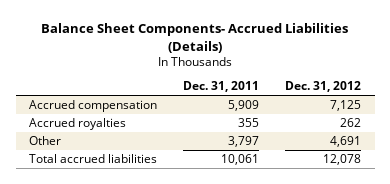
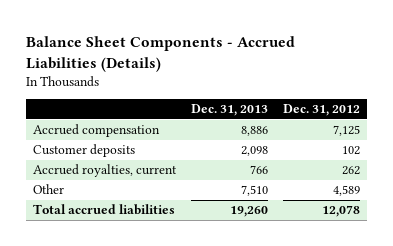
- Balance Sheet Components- Accrued Liabilities (Details)
+ Balance Sheet Components - Accrued Liabilities (Details)
- | Dec. 31, 2011 | Dec. 31, 2012
+ | Dec. 31, 2013 | Dec. 31, 2012
- Accrued royalties | 355 | 262
- Other | 3,797 | 4,691
+ Customer deposits | 2,098 | 102
+ Accrued royalties, current | 766 | 262
+ Other | 7,510 | 4,589

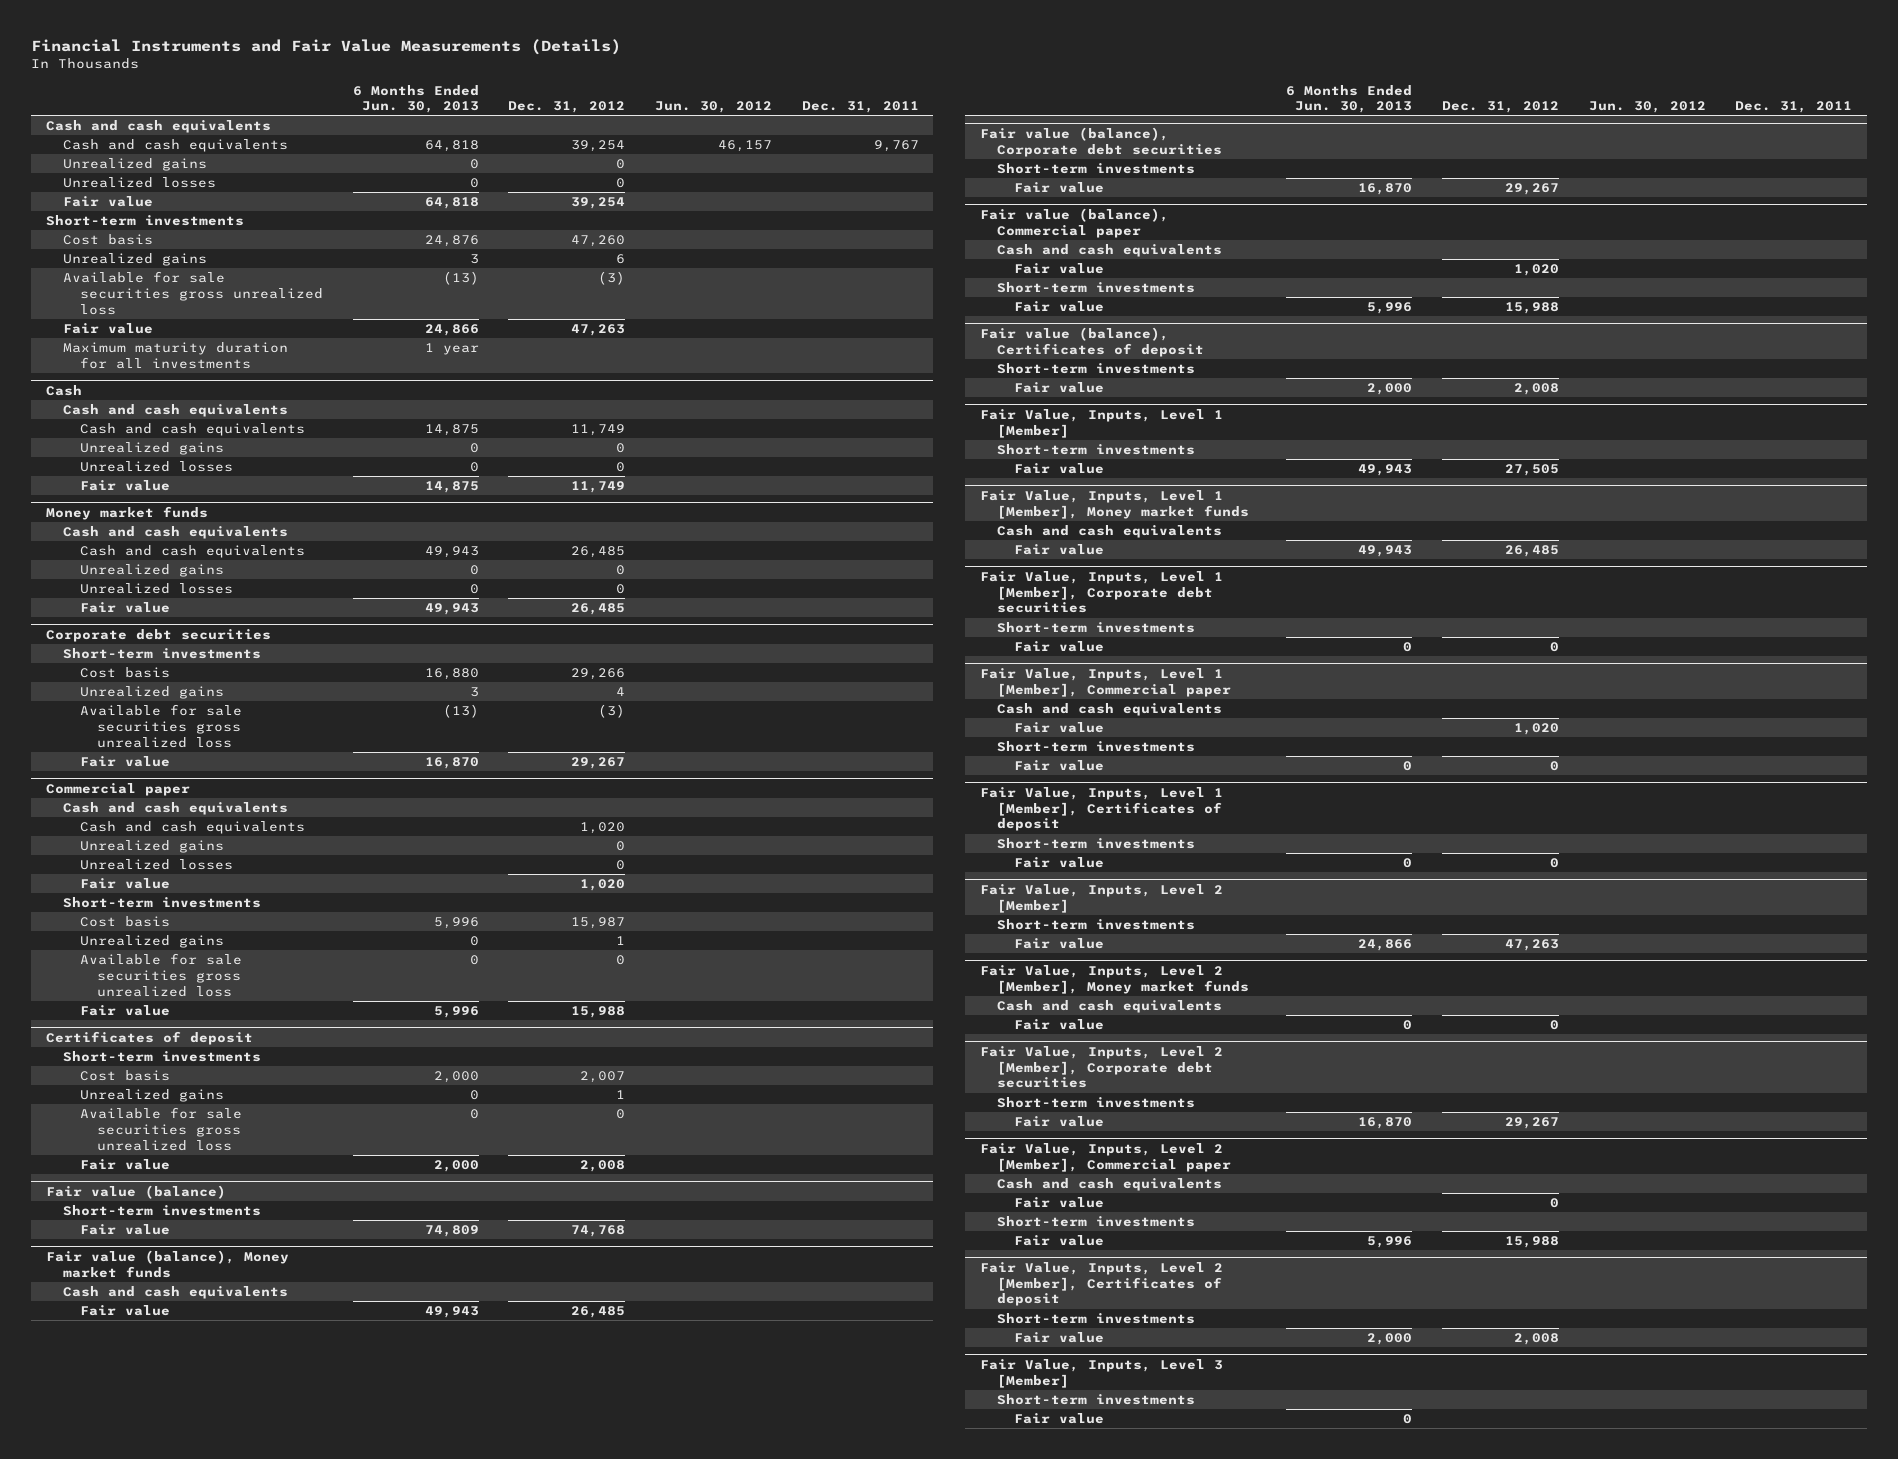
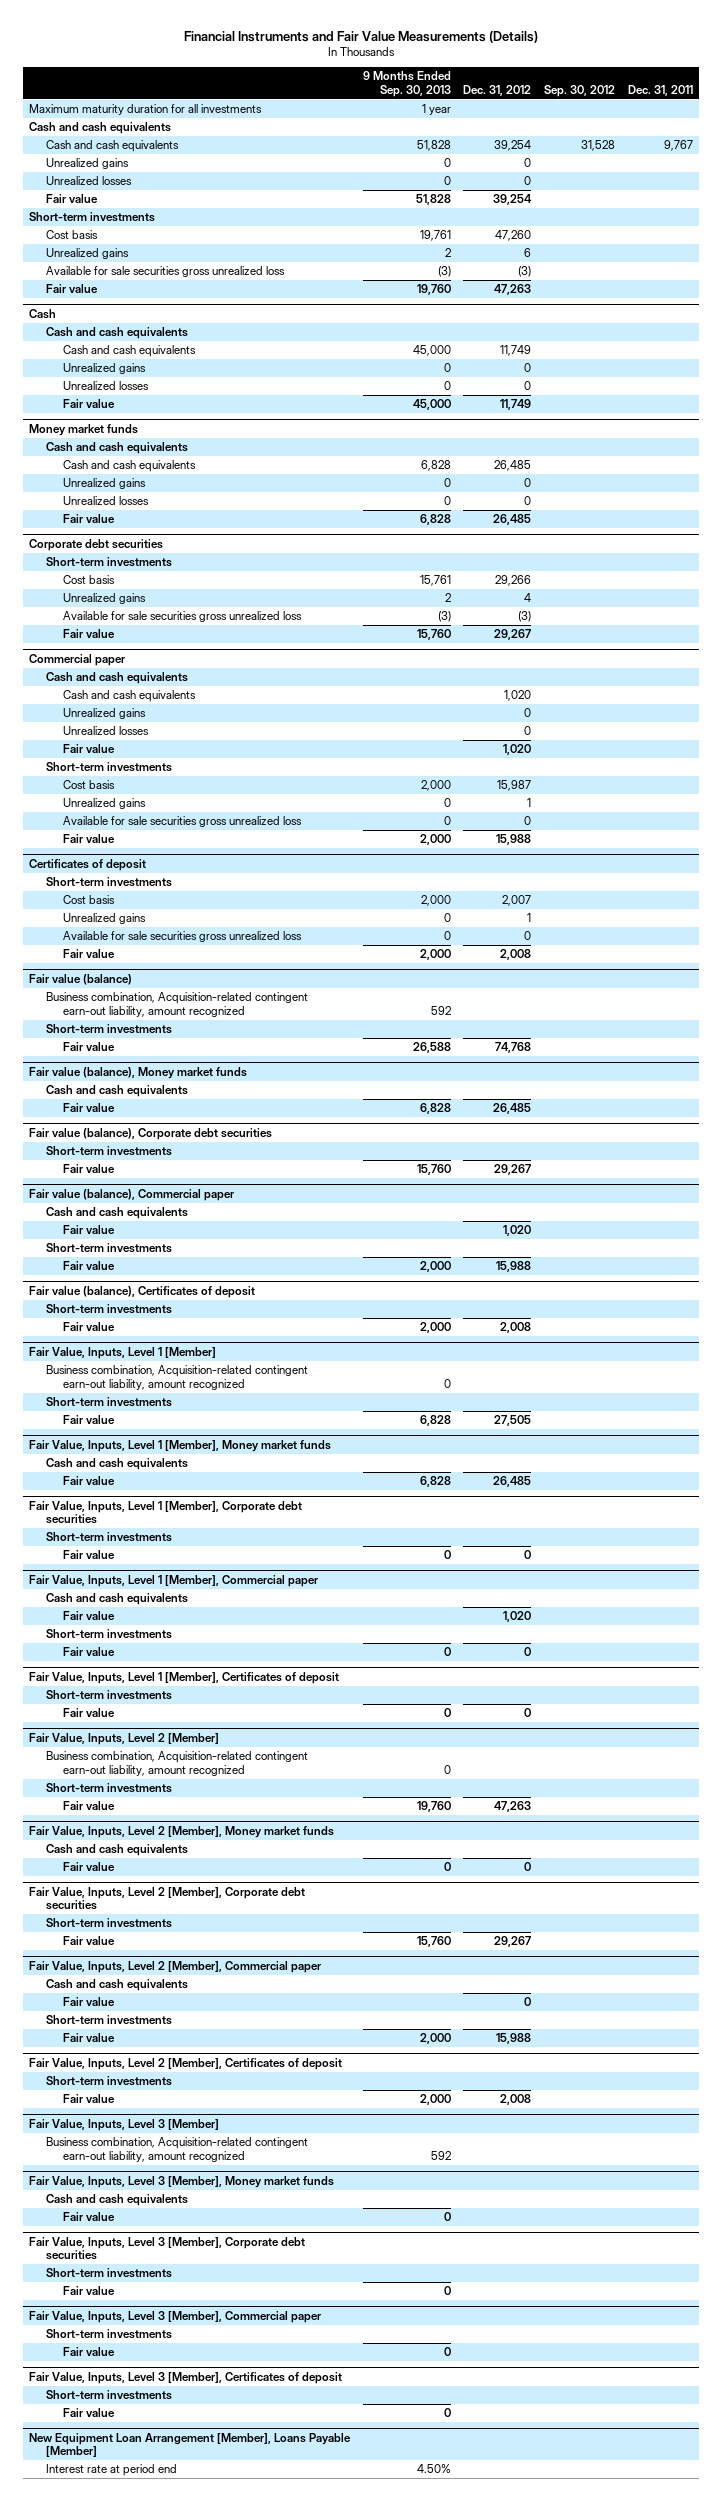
- | 6 Months Ended Jun. 30, 2013 | Dec. 31, 2012 | Jun. 30, 2012 | Dec. 31, 2011
+ | 9 Months Ended Sep. 30, 2013 | Dec. 31, 2012 | Sep. 30, 2012 | Dec. 31, 2011
moved up: Maximum maturity duration for all investments | 1 year | | |
@ Fair value (balance)
+ Business combination, Acquisition-related contingent earn-out liability, amount recognized | 592 | | |
@ Fair Value, Inputs, Level 1 [Member]
+ Business combination, Acquisition-related contingent earn-out liability, amount recognized | 0 | | |
@ Fair Value, Inputs, Level 2 [Member]
+ Business combination, Acquisition-related contingent earn-out liability, amount recognized | 0 | | |
@ Fair Value, Inputs, Level 3 [Member]
+ Business combination, Acquisition-related contingent earn-out liability, amount recognized | 592 | | |
+ Fair Value, Inputs, Level 3 [Member], Money market funds
+ Cash and cash equivalents
+ Fair value | 0 | | |
+ Fair Value, Inputs, Level 3 [Member], Corporate debt securities
+ Fair Value, Inputs, Level 3 [Member], Commercial paper
+ Short-term investments
+ Fair value | 0 | | |
+ Fair Value, Inputs, Level 3 [Member], Certificates of deposit
+ Short-term investments
+ Fair value | 0 | | |
+ New Equipment Loan Arrangement [Member], Loans Payable [Member]
+ Interest rate at period end | 4.50% | | |

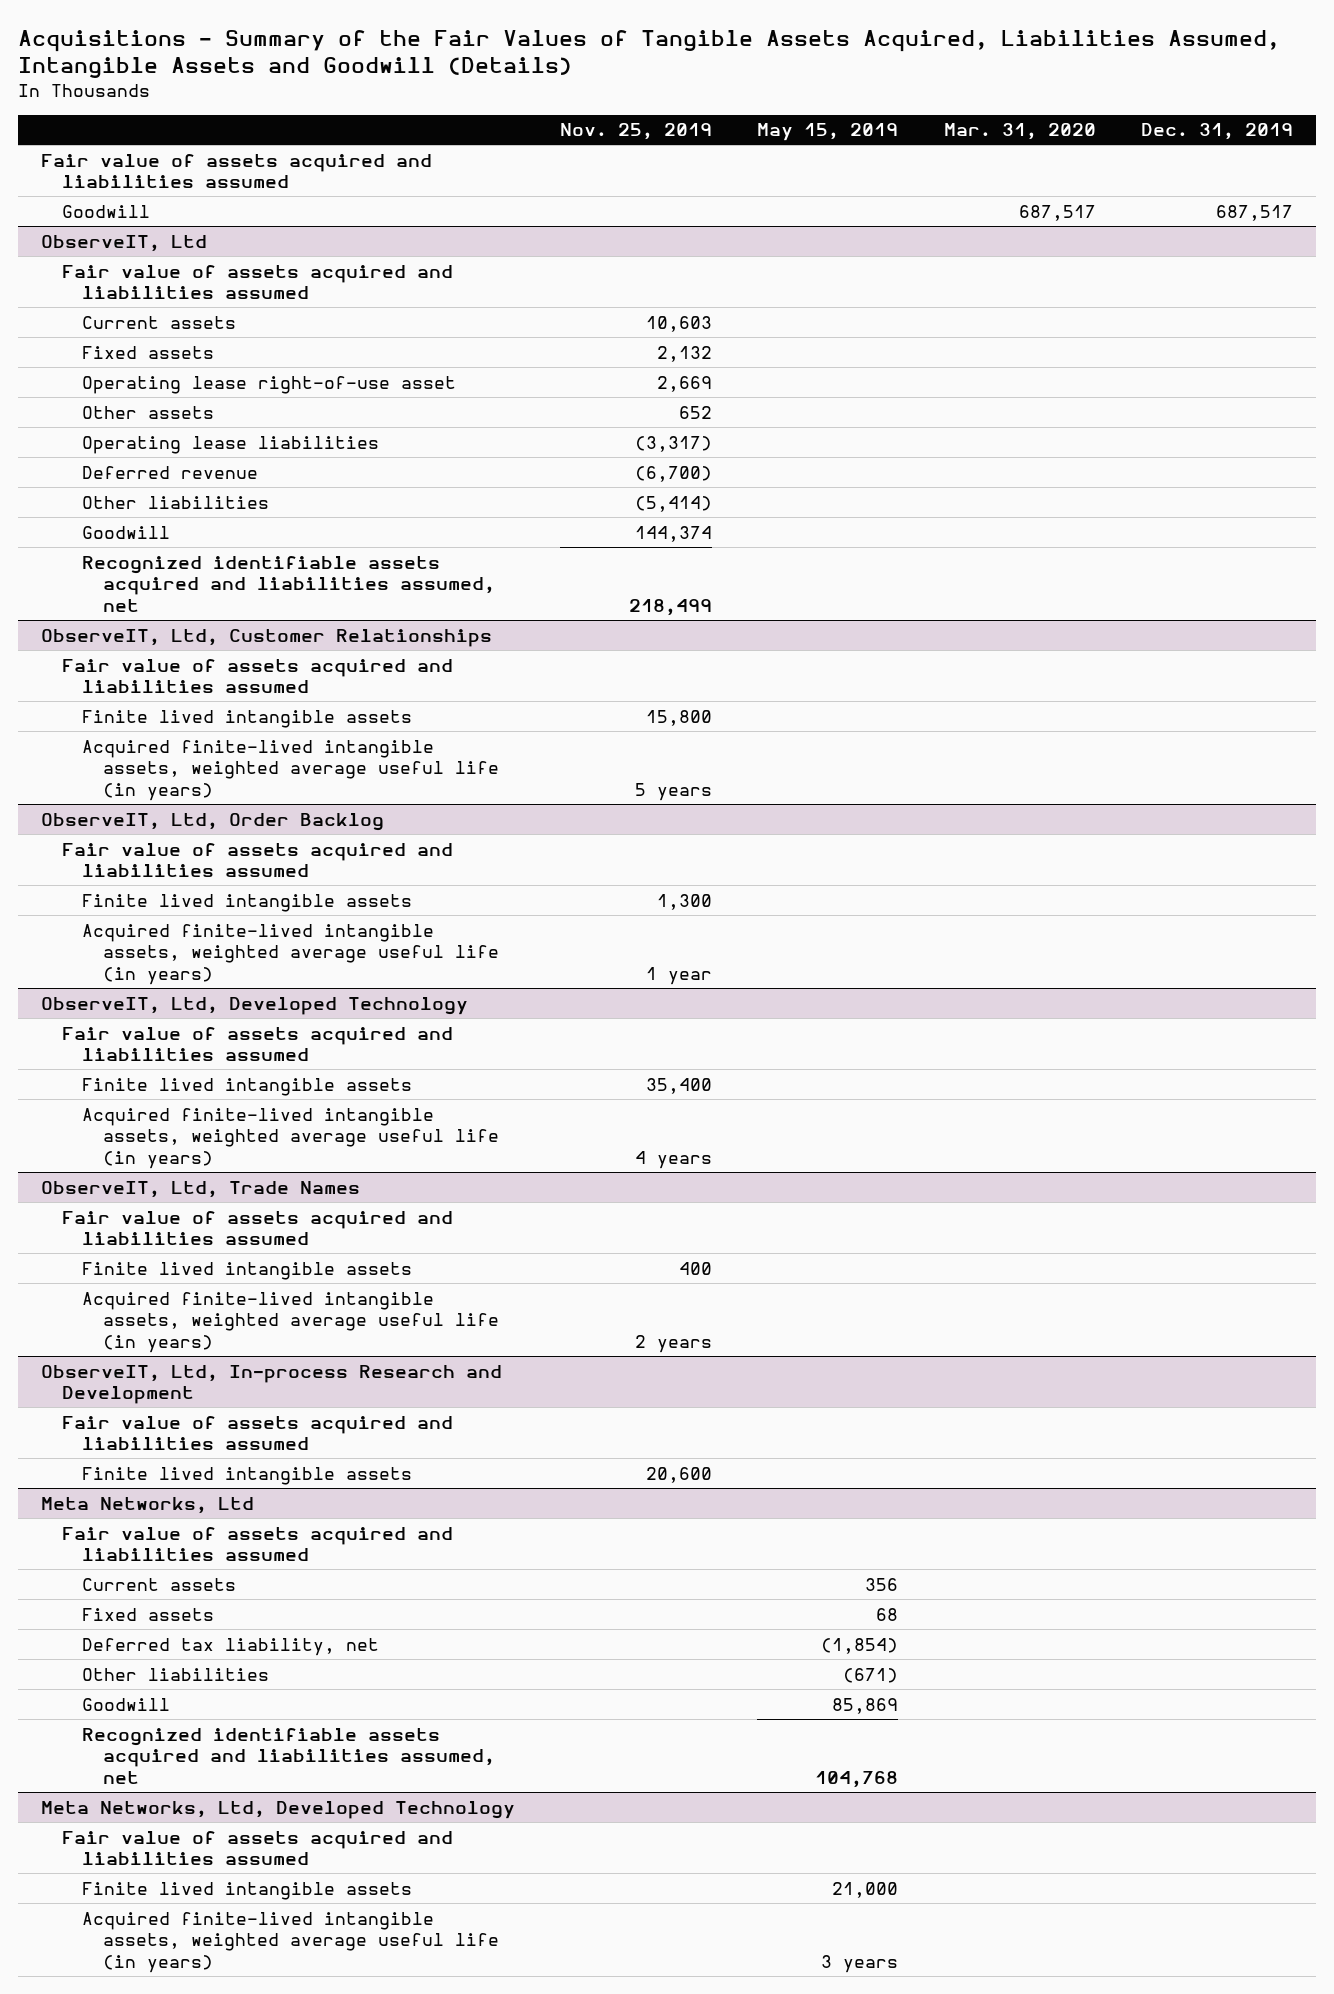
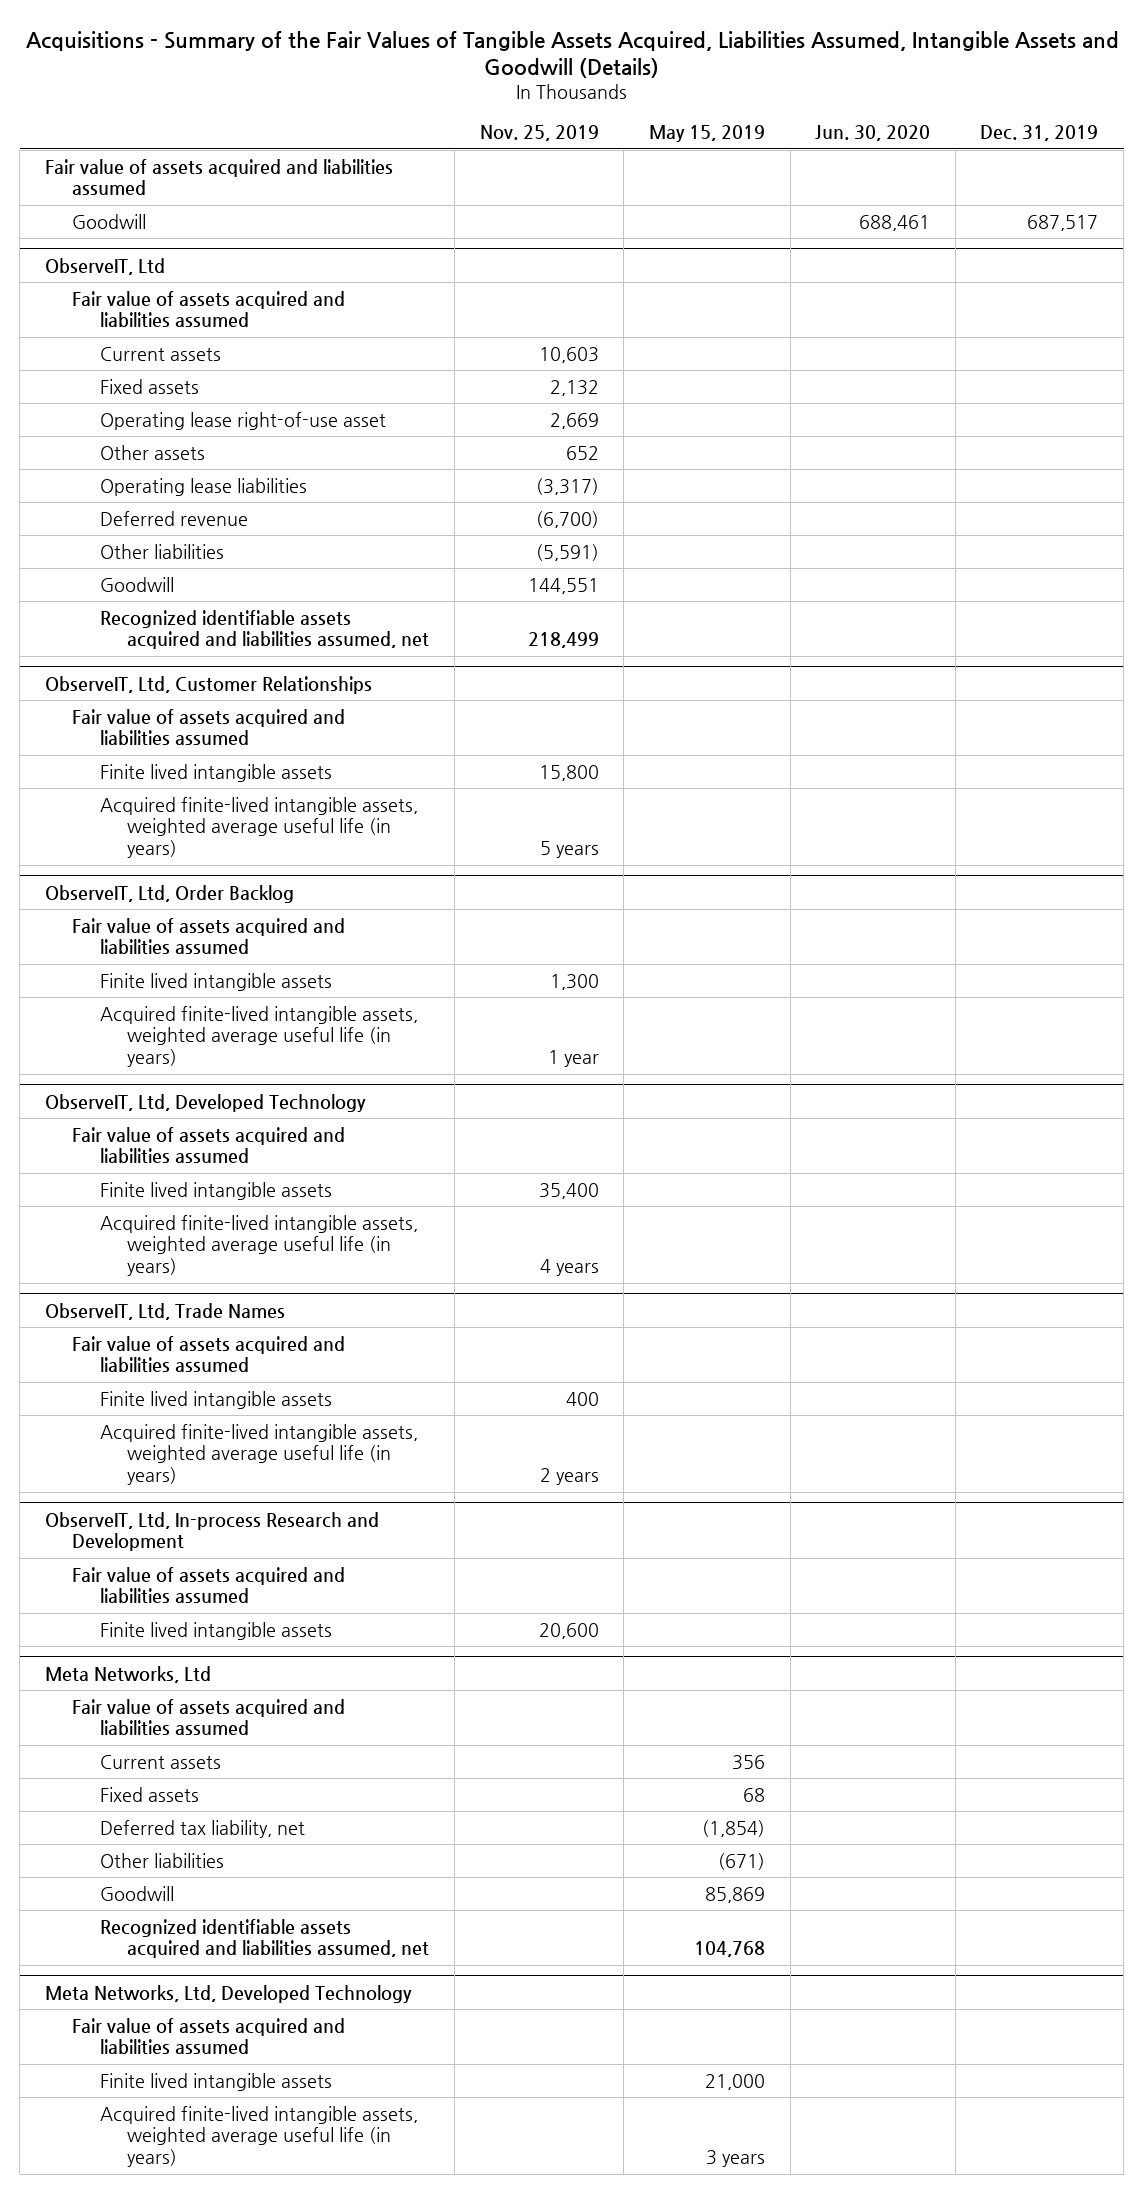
- | Nov. 25, 2019 | May 15, 2019 | Mar. 31, 2020 | Dec. 31, 2019
+ | Nov. 25, 2019 | May 15, 2019 | Jun. 30, 2020 | Dec. 31, 2019
@ ObserveIT, Ltd
- Other liabilities | (5,414) | | |
- Goodwill | 144,374 | | |
+ Other liabilities | (5,591) | | |
+ Goodwill | 144,551 | | |

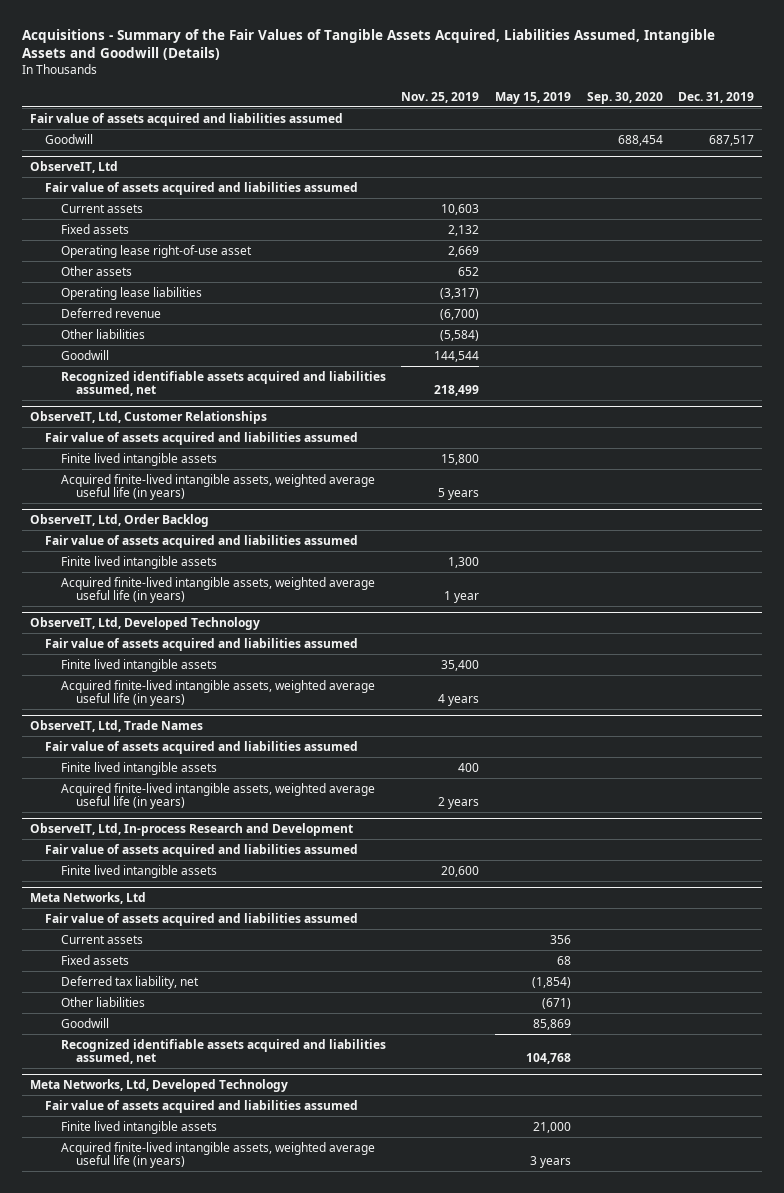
- | Nov. 25, 2019 | May 15, 2019 | Jun. 30, 2020 | Dec. 31, 2019
+ | Nov. 25, 2019 | May 15, 2019 | Sep. 30, 2020 | Dec. 31, 2019
@ ObserveIT, Ltd
- Other liabilities | (5,591) | | |
- Goodwill | 144,551 | | |
+ Other liabilities | (5,584) | | |
+ Goodwill | 144,544 | | |

